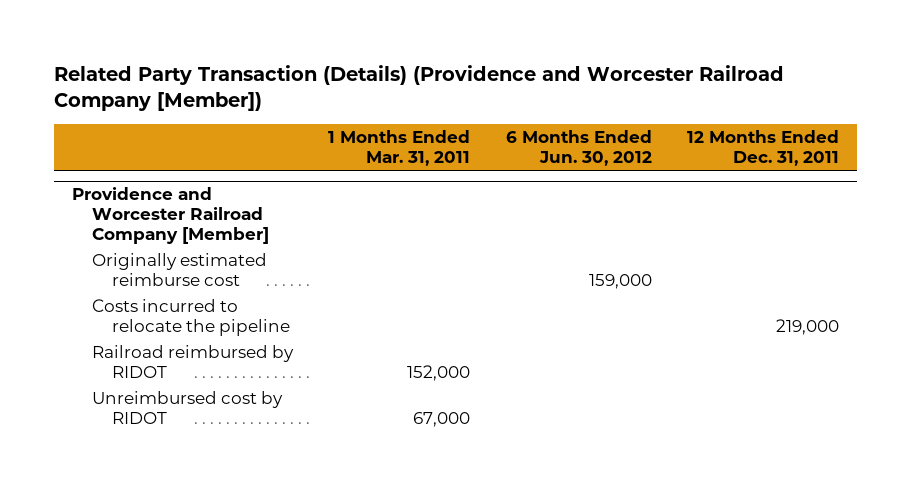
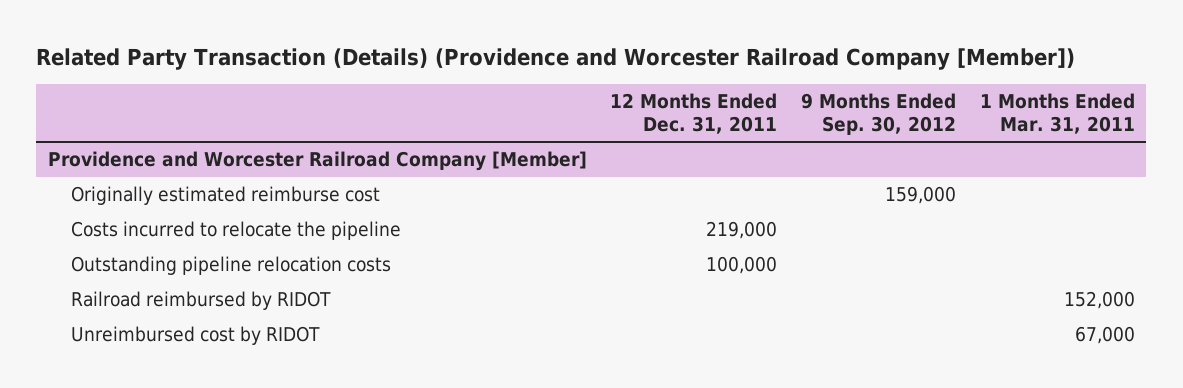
- | 1 Months Ended Mar. 31, 2011 | 6 Months Ended Jun. 30, 2012 | 12 Months Ended Dec. 31, 2011
+ | 12 Months Ended Dec. 31, 2011 | 9 Months Ended Sep. 30, 2012 | 1 Months Ended Mar. 31, 2011
@ Providence and Worcester Railroad Company [Member]
+ Outstanding pipeline relocation costs | 100,000 | |

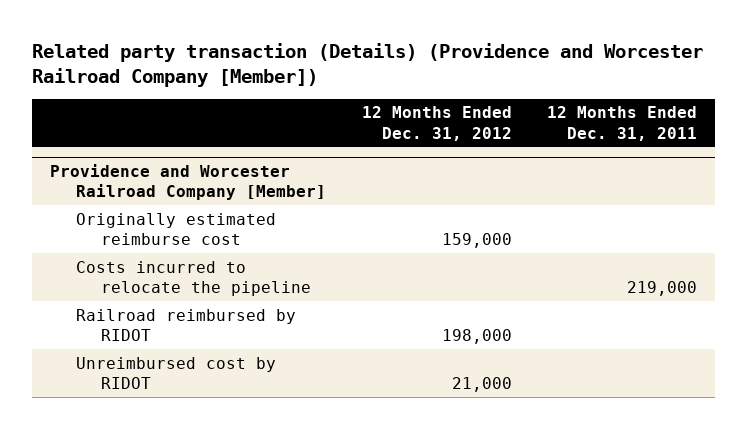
- Related Party Transaction (Details) (Providence and Worcester Railroad Company [Member])
+ Related party transaction (Details) (Providence and Worcester Railroad Company [Member])
- | 12 Months Ended Dec. 31, 2011 | 9 Months Ended Sep. 30, 2012 | 1 Months Ended Mar. 31, 2011
+ | 12 Months Ended Dec. 31, 2012 | 12 Months Ended Dec. 31, 2011
@ Providence and Worcester Railroad Company [Member]
- Outstanding pipeline relocation costs | 100,000 | |

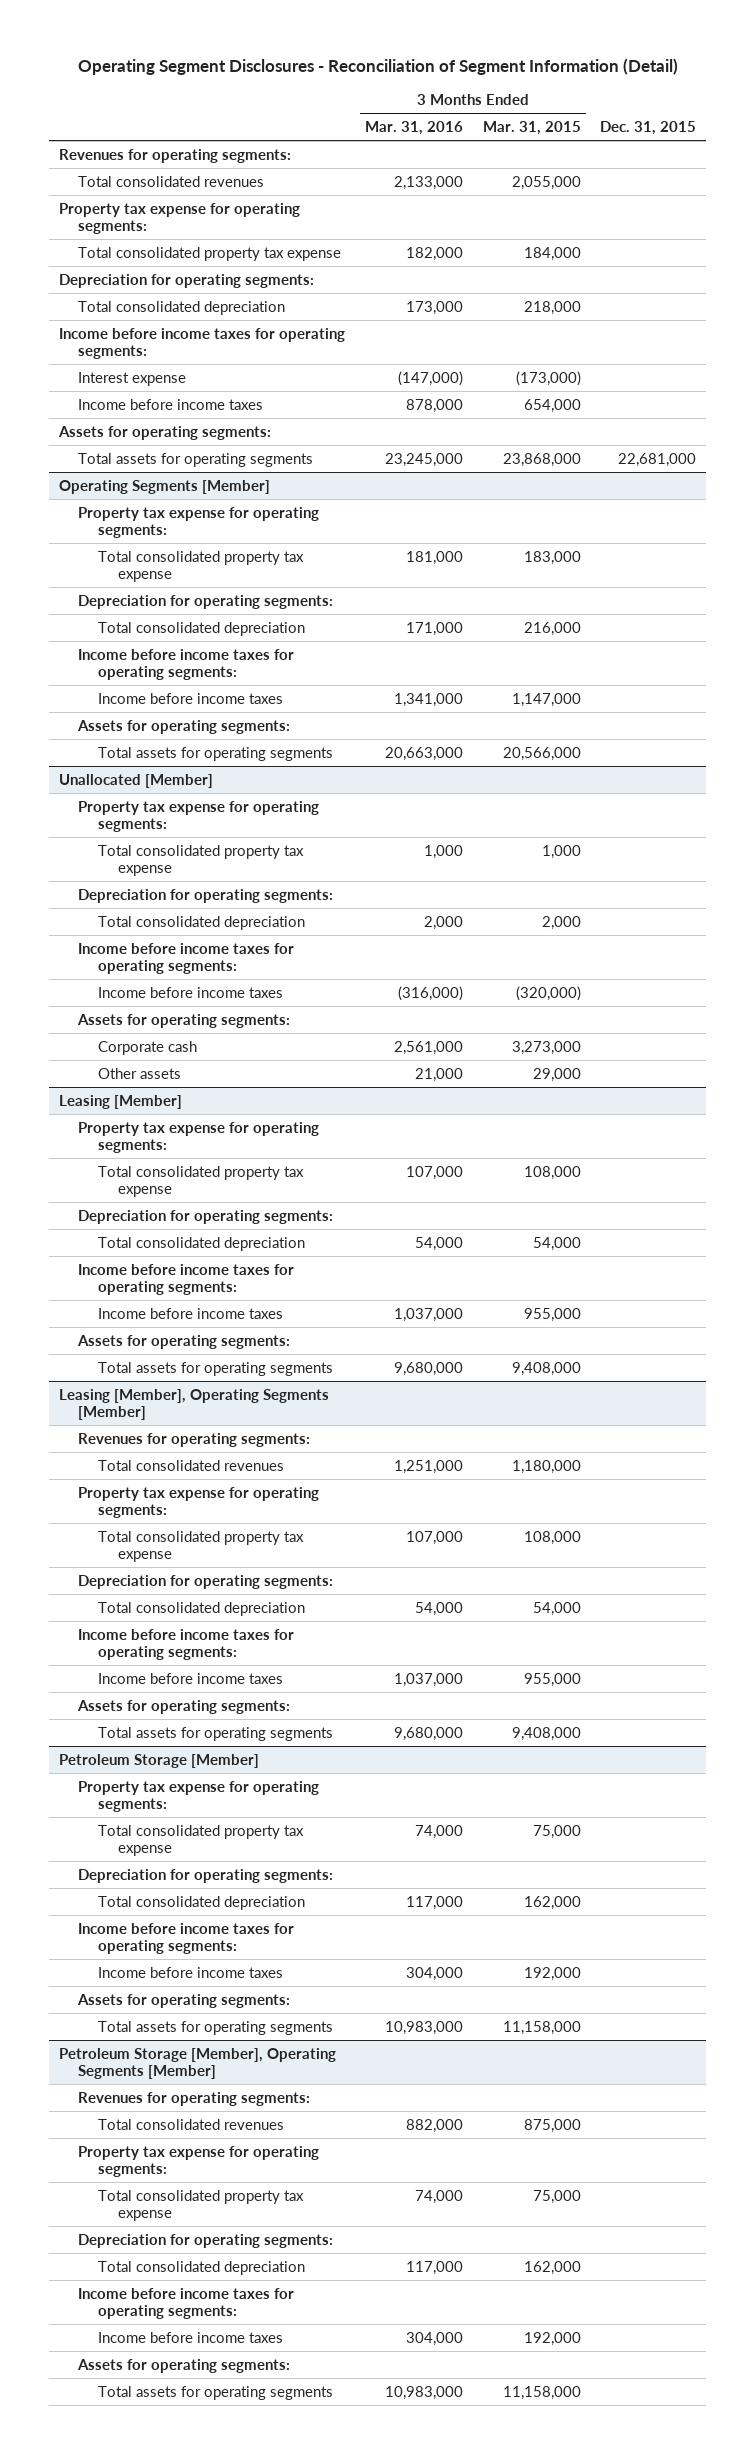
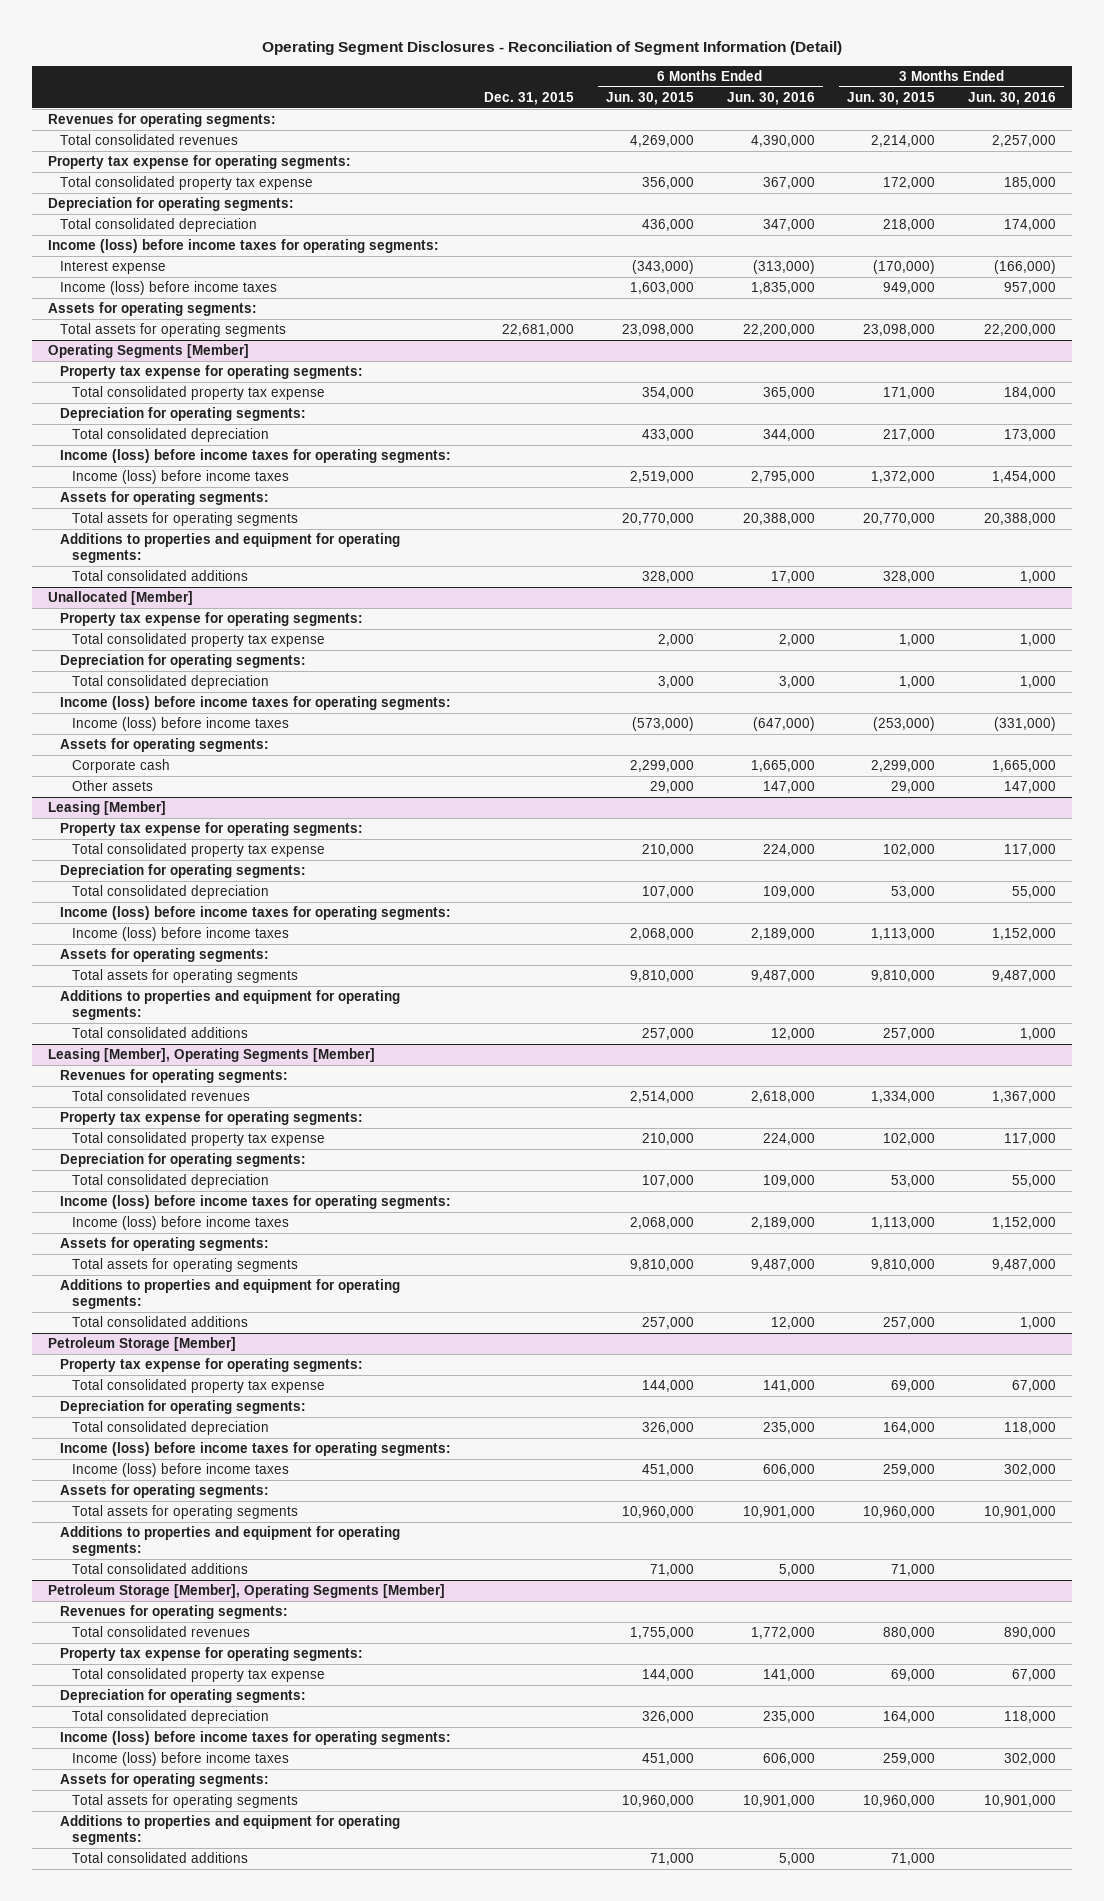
- | 3 Months Ended Mar. 31, 2016 | 3 Months Ended Mar. 31, 2015 | Dec. 31, 2015
+ | Dec. 31, 2015 | 6 Months Ended Jun. 30, 2015 | 6 Months Ended Jun. 30, 2016 | 3 Months Ended Jun. 30, 2015 | 3 Months Ended Jun. 30, 2016
- Income before income taxes for operating segments:
+ Income (loss) before income taxes for operating segments:
- Income before income taxes | 878,000 | 654,000 |
+ Income (loss) before income taxes | | 1,603,000 | 1,835,000 | 949,000 | 957,000
@ Operating Segments [Member]
- Income before income taxes for operating segments:
- Income before income taxes | 1,341,000 | 1,147,000 |
+ Income (loss) before income taxes for operating segments:
+ Income (loss) before income taxes | | 2,519,000 | 2,795,000 | 1,372,000 | 1,454,000
+ Additions to properties and equipment for operating segments:
+ Total consolidated additions | | 328,000 | 17,000 | 328,000 | 1,000
@ Unallocated [Member]
- Income before income taxes for operating segments:
- Income before income taxes | (316,000) | (320,000) |
+ Income (loss) before income taxes for operating segments:
+ Income (loss) before income taxes | | (573,000) | (647,000) | (253,000) | (331,000)
@ Leasing [Member]
- Income before income taxes for operating segments:
- Income before income taxes | 1,037,000 | 955,000 |
+ Income (loss) before income taxes for operating segments:
+ Income (loss) before income taxes | | 2,068,000 | 2,189,000 | 1,113,000 | 1,152,000
+ Additions to properties and equipment for operating segments:
+ Total consolidated additions | | 257,000 | 12,000 | 257,000 | 1,000
@ Leasing [Member], Operating Segments [Member]
- Income before income taxes for operating segments:
- Income before income taxes | 1,037,000 | 955,000 |
+ Income (loss) before income taxes for operating segments:
+ Income (loss) before income taxes | | 2,068,000 | 2,189,000 | 1,113,000 | 1,152,000
+ Additions to properties and equipment for operating segments:
+ Total consolidated additions | | 257,000 | 12,000 | 257,000 | 1,000
@ Petroleum Storage [Member]
- Income before income taxes for operating segments:
- Income before income taxes | 304,000 | 192,000 |
+ Income (loss) before income taxes for operating segments:
+ Income (loss) before income taxes | | 451,000 | 606,000 | 259,000 | 302,000
+ Additions to properties and equipment for operating segments:
+ Total consolidated additions | | 71,000 | 5,000 | 71,000 |
@ Petroleum Storage [Member], Operating Segments [Member]
- Income before income taxes for operating segments:
- Income before income taxes | 304,000 | 192,000 |
+ Income (loss) before income taxes for operating segments:
+ Income (loss) before income taxes | | 451,000 | 606,000 | 259,000 | 302,000
+ Additions to properties and equipment for operating segments:
+ Total consolidated additions | | 71,000 | 5,000 | 71,000 |

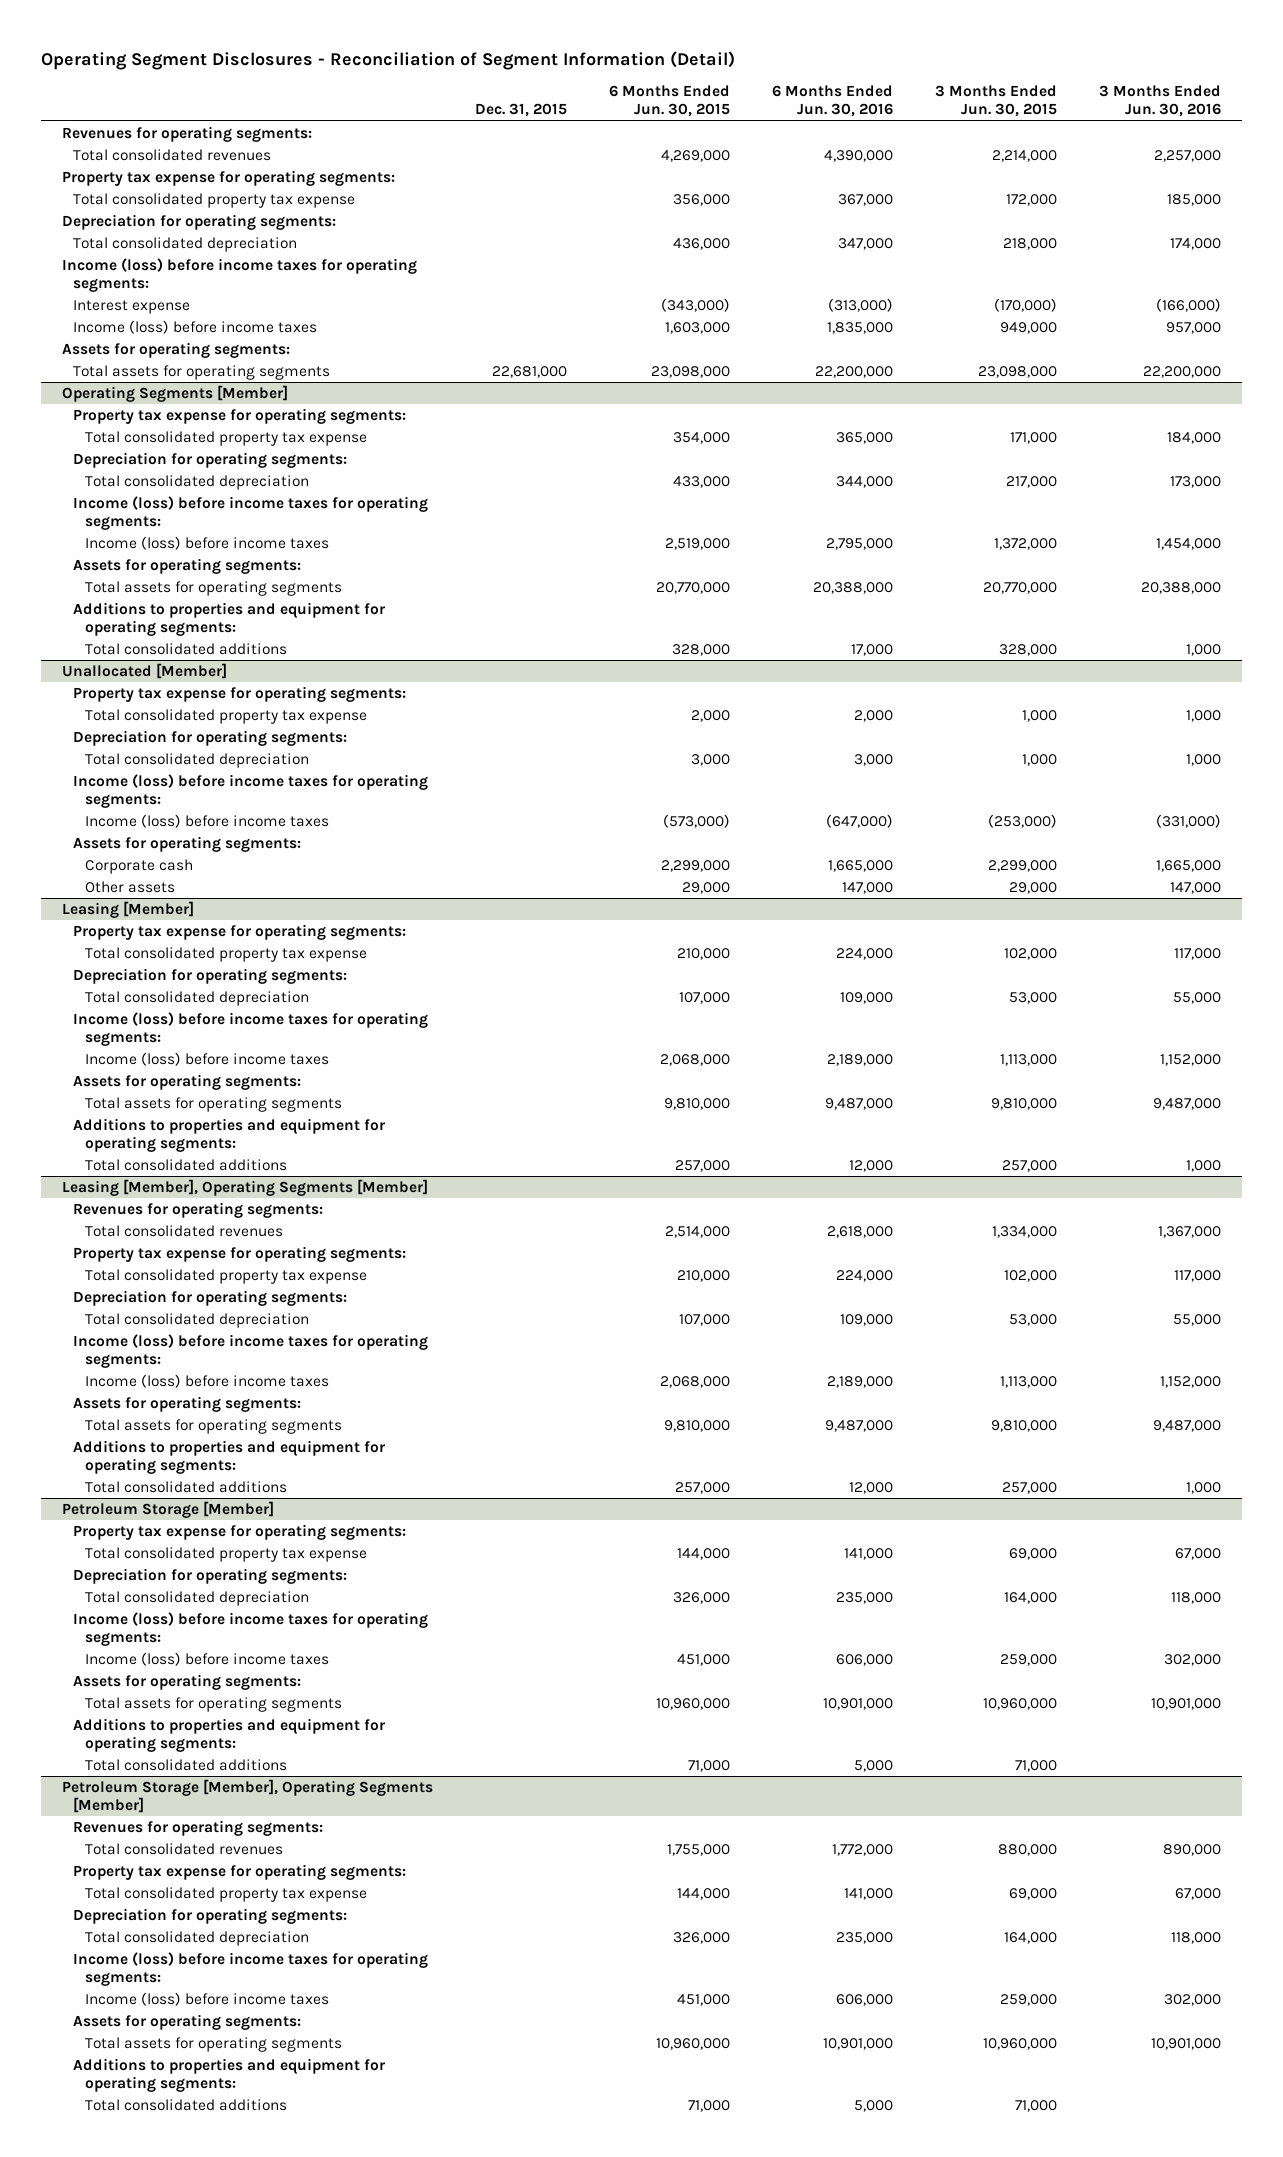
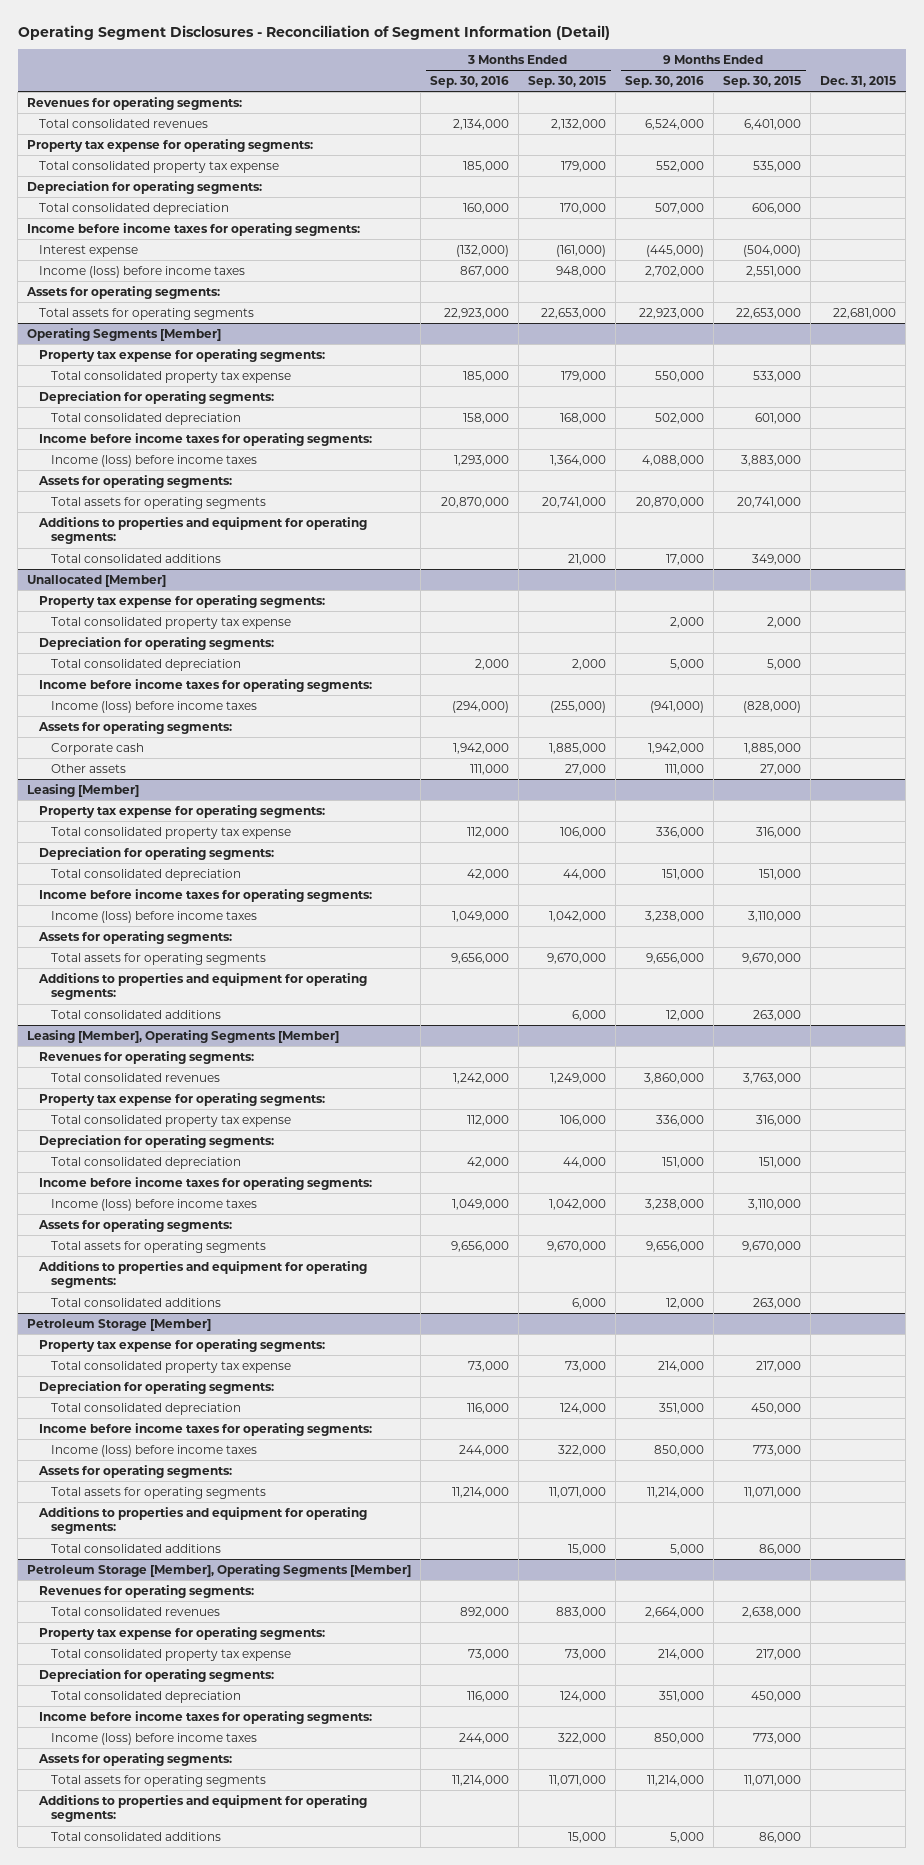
- | Dec. 31, 2015 | 6 Months Ended Jun. 30, 2015 | 6 Months Ended Jun. 30, 2016 | 3 Months Ended Jun. 30, 2015 | 3 Months Ended Jun. 30, 2016
+ | 3 Months Ended Sep. 30, 2016 | 3 Months Ended Sep. 30, 2015 | 9 Months Ended Sep. 30, 2016 | 9 Months Ended Sep. 30, 2015 | Dec. 31, 2015
- Income (loss) before income taxes for operating segments:
+ Income before income taxes for operating segments:
@ Operating Segments [Member]
- Income (loss) before income taxes for operating segments:
+ Income before income taxes for operating segments:
@ Unallocated [Member]
- Income (loss) before income taxes for operating segments:
+ Income before income taxes for operating segments:
@ Leasing [Member]
- Income (loss) before income taxes for operating segments:
+ Income before income taxes for operating segments:
@ Leasing [Member], Operating Segments [Member]
- Income (loss) before income taxes for operating segments:
+ Income before income taxes for operating segments:
@ Petroleum Storage [Member]
- Income (loss) before income taxes for operating segments:
+ Income before income taxes for operating segments:
@ Petroleum Storage [Member], Operating Segments [Member]
- Income (loss) before income taxes for operating segments:
+ Income before income taxes for operating segments:

